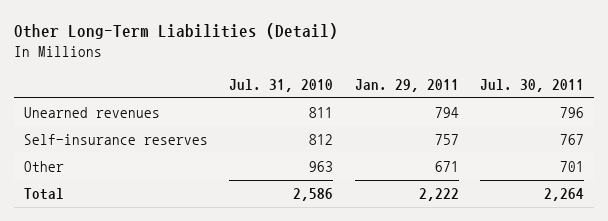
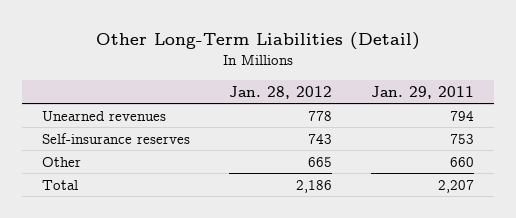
- | Jul. 31, 2010 | Jan. 29, 2011 | Jul. 30, 2011
+ | Jan. 28, 2012 | Jan. 29, 2011
- Self-insurance reserves | 812 | 757 | 767
- Other | 963 | 671 | 701
- Total | 2,586 | 2,222 | 2,264
+ Self-insurance reserves | 743 | 753
+ Other | 665 | 660
+ Total | 2,186 | 2,207

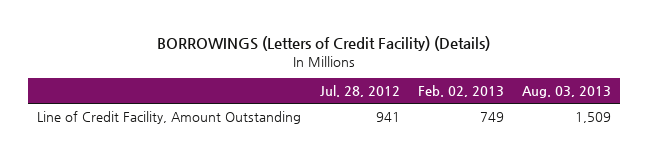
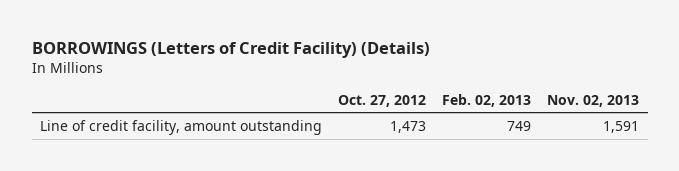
- | Jul. 28, 2012 | Feb. 02, 2013 | Aug. 03, 2013
+ | Oct. 27, 2012 | Feb. 02, 2013 | Nov. 02, 2013
- Line of Credit Facility, Amount Outstanding | 941 | 749 | 1,509
+ Line of credit facility, amount outstanding | 1,473 | 749 | 1,591

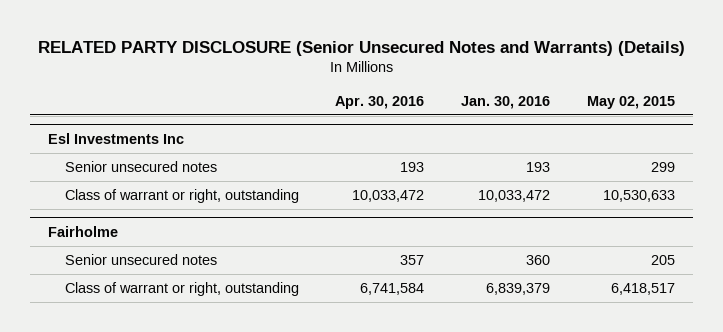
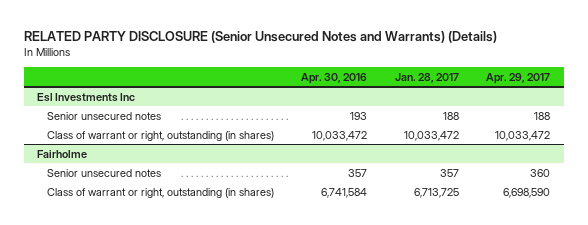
- | Apr. 30, 2016 | Jan. 30, 2016 | May 02, 2015
+ | Apr. 30, 2016 | Jan. 28, 2017 | Apr. 29, 2017
@ Esl Investments Inc
- Class of warrant or right, outstanding | 10,033,472 | 10,033,472 | 10,530,633
+ Class of warrant or right, outstanding (in shares) | 10,033,472 | 10,033,472 | 10,033,472
@ Fairholme
- Class of warrant or right, outstanding | 6,741,584 | 6,839,379 | 6,418,517
+ Class of warrant or right, outstanding (in shares) | 6,741,584 | 6,713,725 | 6,698,590

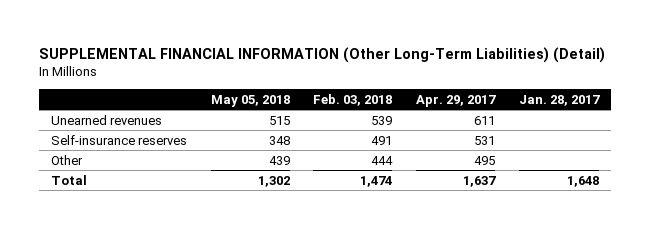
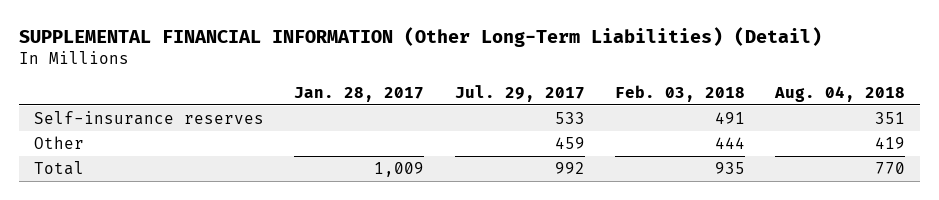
- | May 05, 2018 | Feb. 03, 2018 | Apr. 29, 2017 | Jan. 28, 2017
+ | Jan. 28, 2017 | Jul. 29, 2017 | Feb. 03, 2018 | Aug. 04, 2018
- Unearned revenues | 515 | 539 | 611 |
- Total | 1,302 | 1,474 | 1,637 | 1,648
+ Total | 1,009 | 992 | 935 | 770

